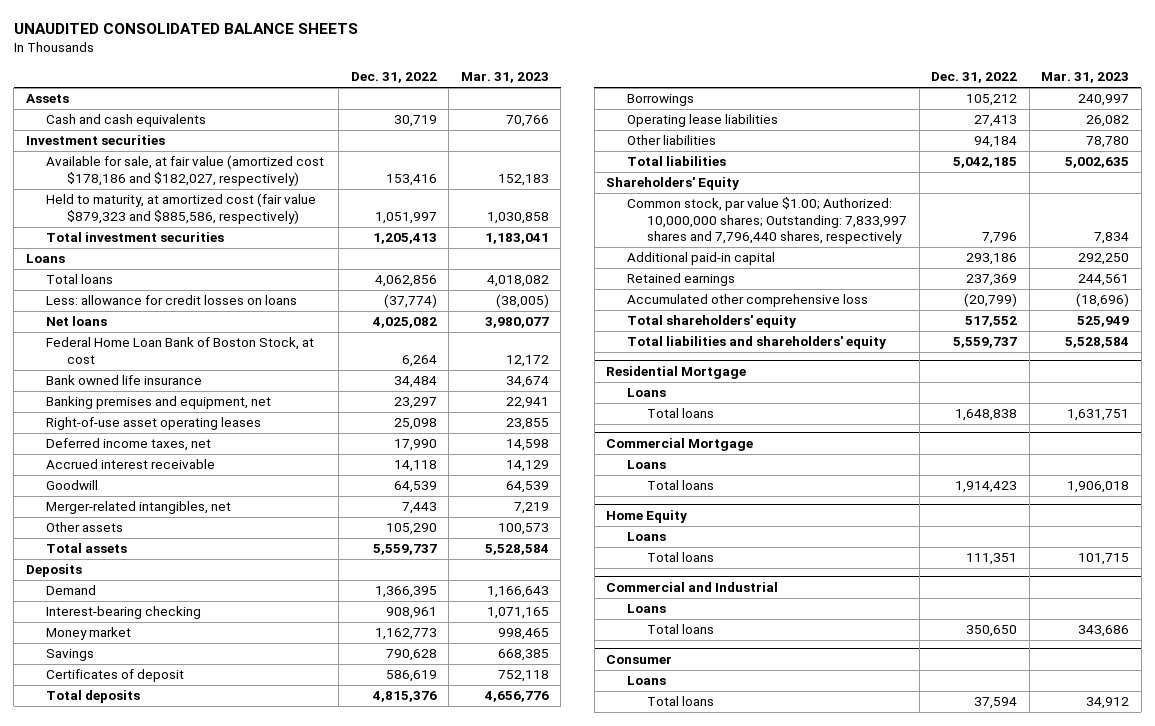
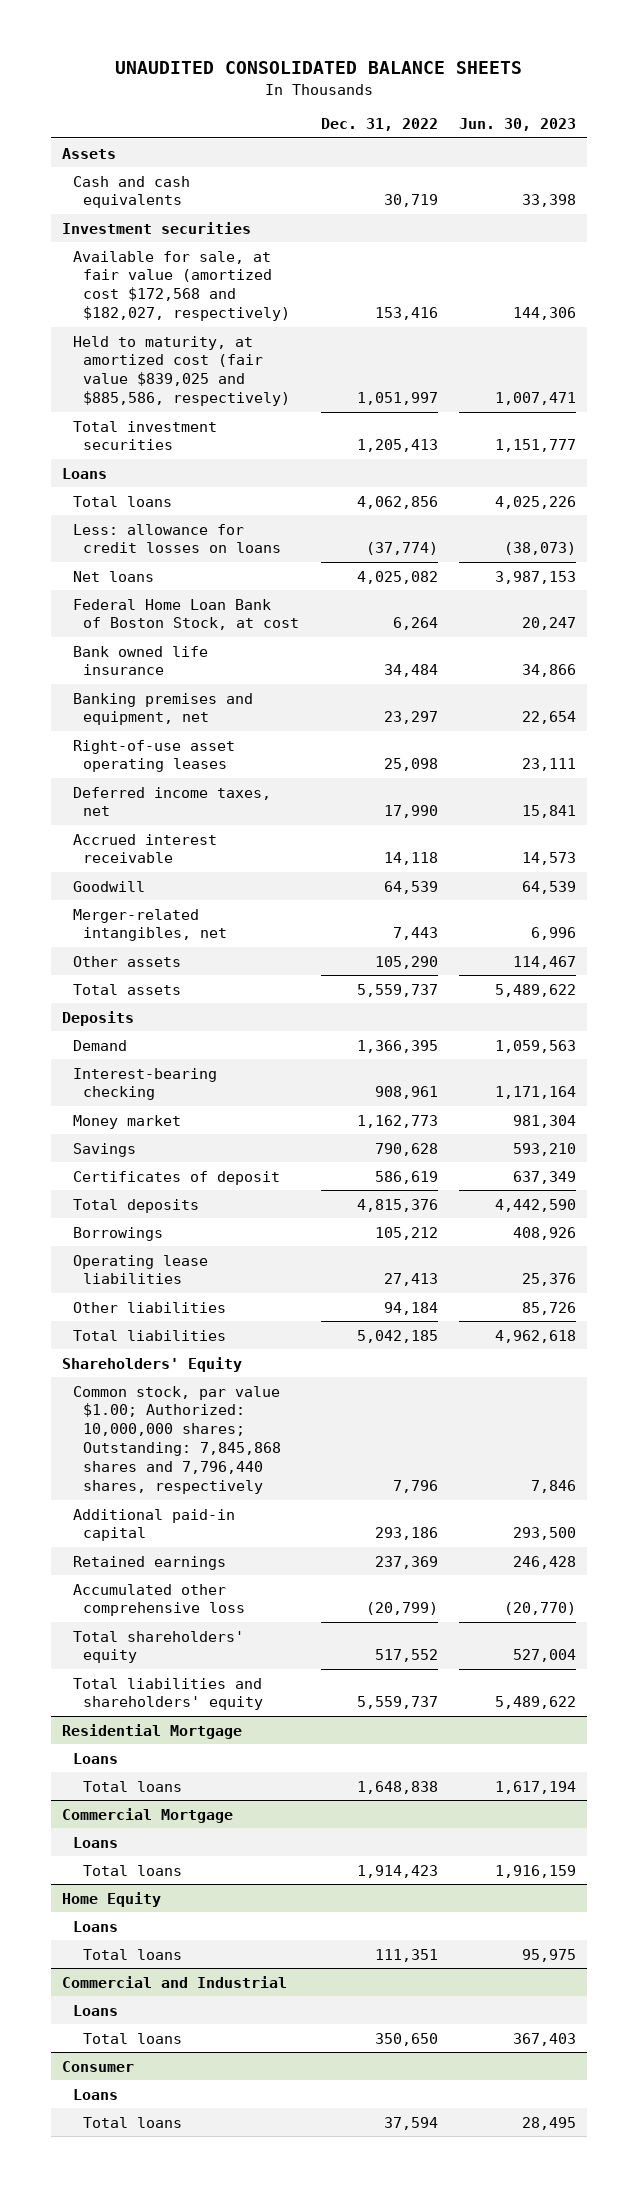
- | Dec. 31, 2022 | Mar. 31, 2023
+ | Dec. 31, 2022 | Jun. 30, 2023
- Available for sale, at fair value (amortized cost $178,186 and $182,027, respectively) | 153,416 | 152,183
- Held to maturity, at amortized cost (fair value $879,323 and $885,586, respectively) | 1,051,997 | 1,030,858
+ Available for sale, at fair value (amortized cost $172,568 and $182,027, respectively) | 153,416 | 144,306
+ Held to maturity, at amortized cost (fair value $839,025 and $885,586, respectively) | 1,051,997 | 1,007,471
- Common stock, par value $1.00; Authorized: 10,000,000 shares; Outstanding: 7,833,997 shares and 7,796,440 shares, respectively | 7,796 | 7,834
+ Common stock, par value $1.00; Authorized: 10,000,000 shares; Outstanding: 7,845,868 shares and 7,796,440 shares, respectively | 7,796 | 7,846

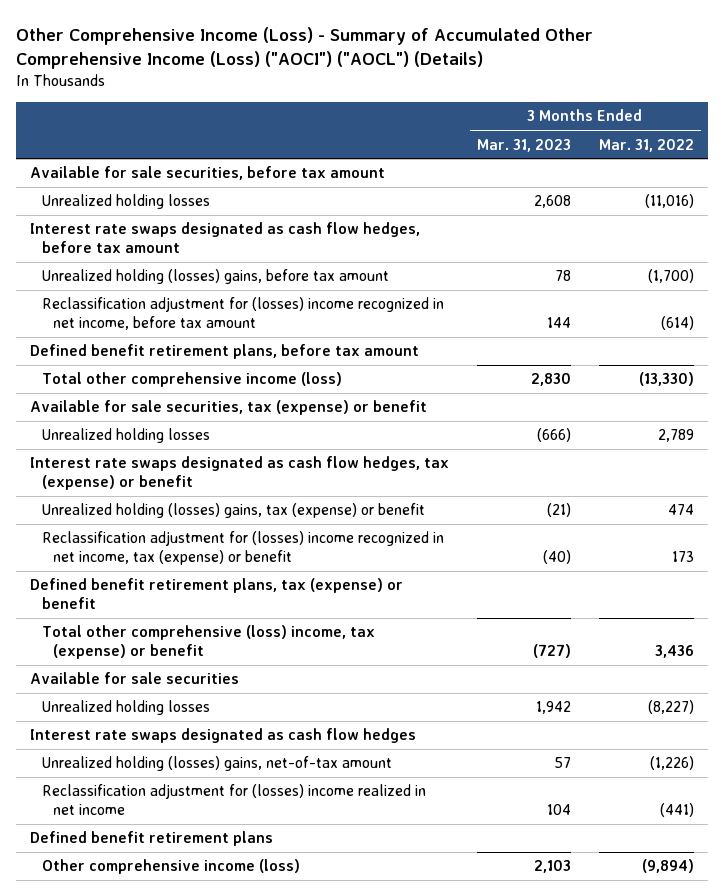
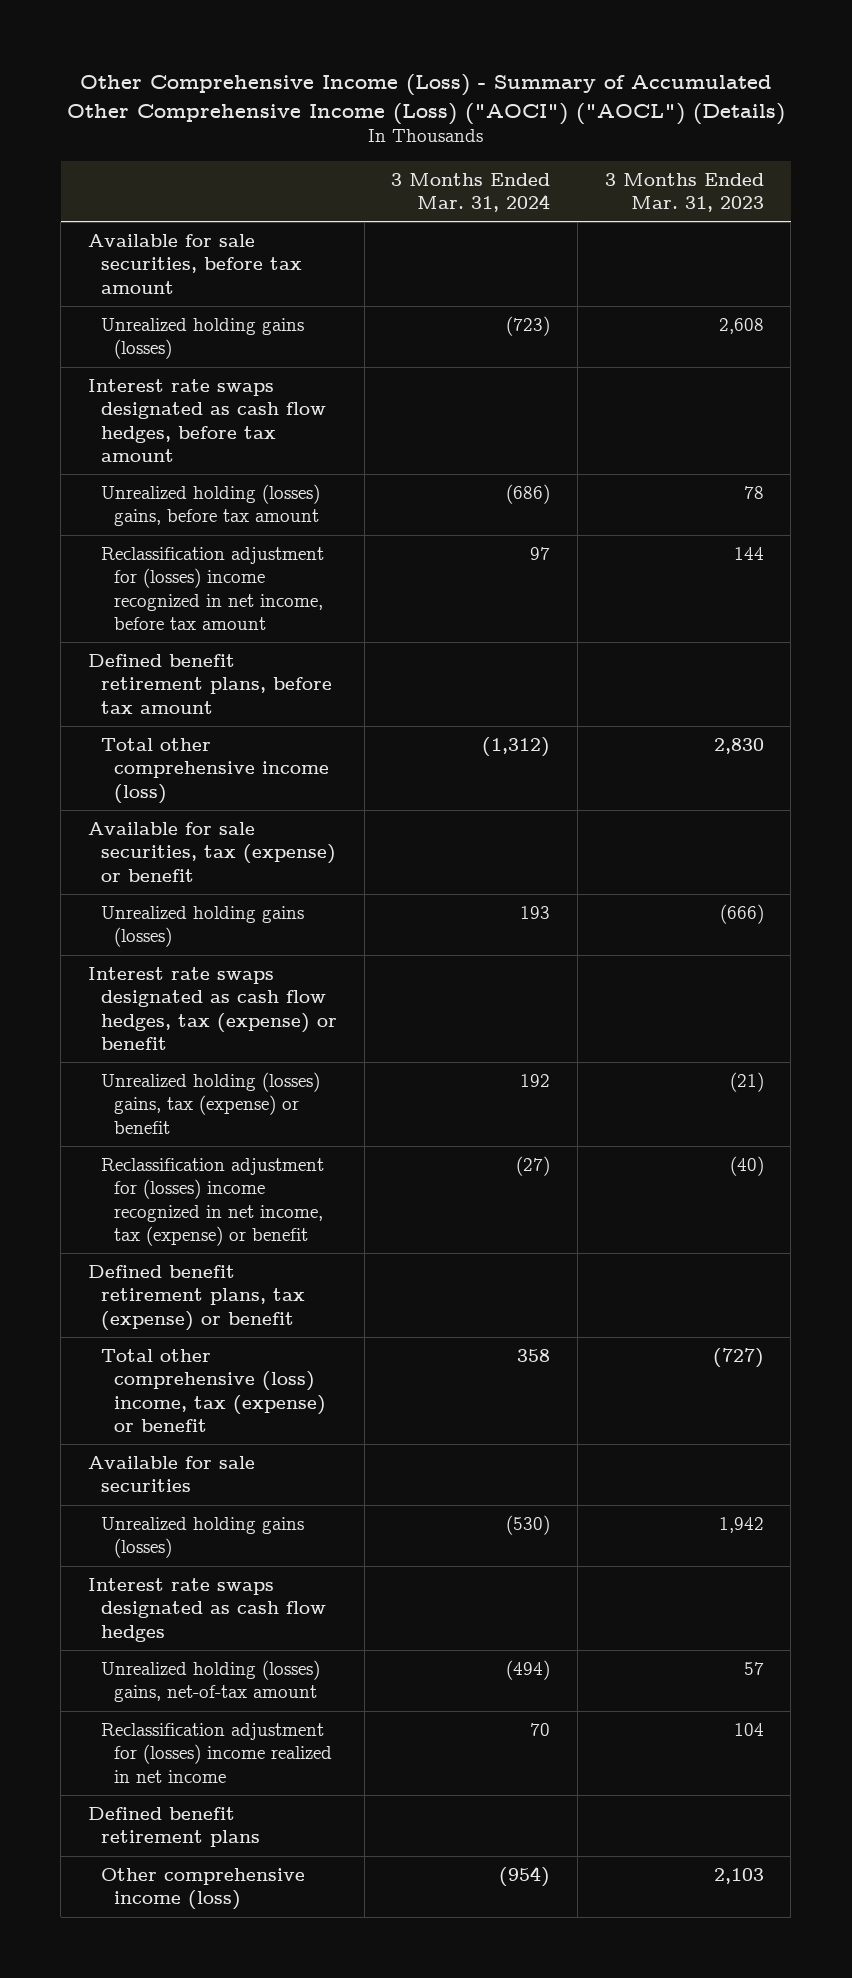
- | 3 Months Ended Mar. 31, 2023 | 3 Months Ended Mar. 31, 2022
+ | 3 Months Ended Mar. 31, 2024 | 3 Months Ended Mar. 31, 2023
- Unrealized holding losses | 2,608 | (11,016)
+ Unrealized holding gains (losses) | (723) | 2,608
- Unrealized holding losses | (666) | 2,789
+ Unrealized holding gains (losses) | 193 | (666)
- Unrealized holding losses | 1,942 | (8,227)
+ Unrealized holding gains (losses) | (530) | 1,942

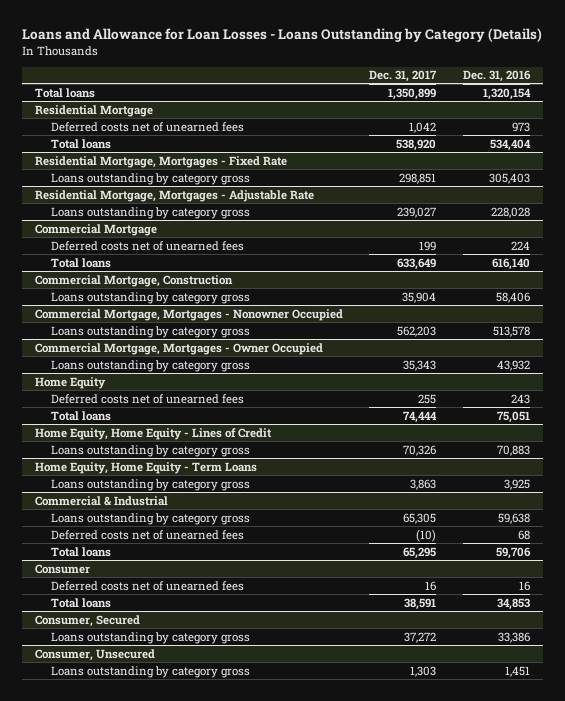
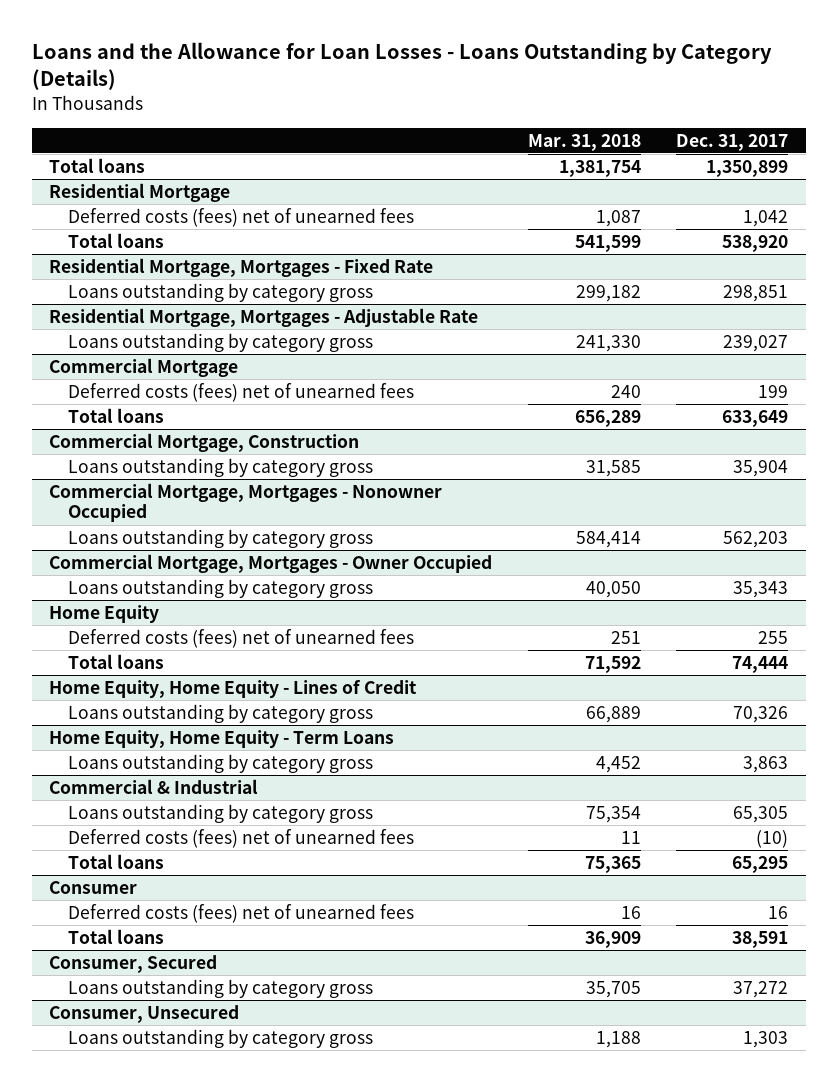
- Loans and Allowance for Loan Losses - Loans Outstanding by Category (Details)
+ Loans and the Allowance for Loan Losses - Loans Outstanding by Category (Details)
- | Dec. 31, 2017 | Dec. 31, 2016
+ | Mar. 31, 2018 | Dec. 31, 2017
@ Residential Mortgage
- Deferred costs net of unearned fees | 1,042 | 973
+ Deferred costs (fees) net of unearned fees | 1,087 | 1,042
@ Commercial Mortgage
- Deferred costs net of unearned fees | 199 | 224
+ Deferred costs (fees) net of unearned fees | 240 | 199
@ Home Equity
- Deferred costs net of unearned fees | 255 | 243
+ Deferred costs (fees) net of unearned fees | 251 | 255
@ Commercial & Industrial
- Deferred costs net of unearned fees | (10) | 68
+ Deferred costs (fees) net of unearned fees | 11 | (10)
@ Consumer
- Deferred costs net of unearned fees | 16 | 16
+ Deferred costs (fees) net of unearned fees | 16 | 16

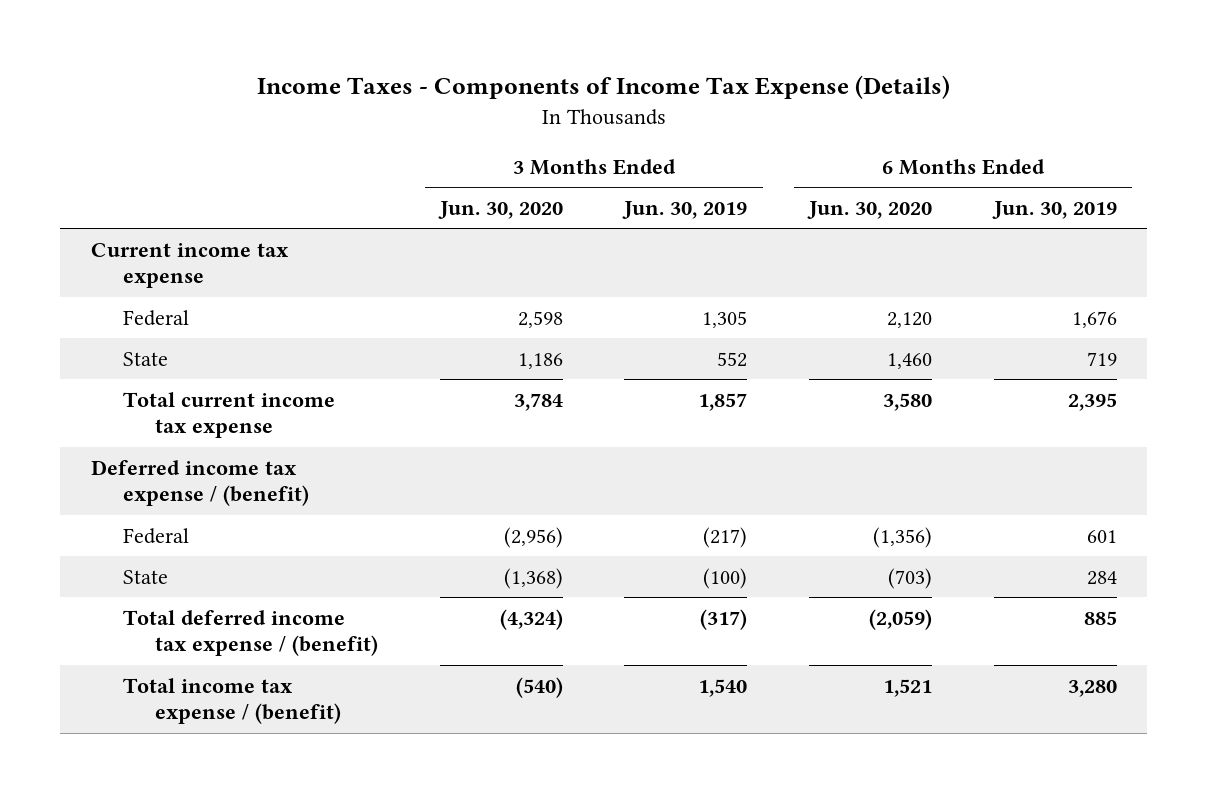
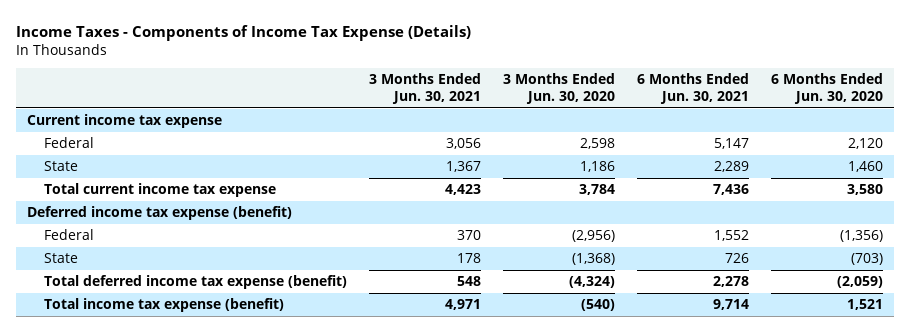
- | 3 Months Ended Jun. 30, 2020 | 3 Months Ended Jun. 30, 2019 | 6 Months Ended Jun. 30, 2020 | 6 Months Ended Jun. 30, 2019
+ | 3 Months Ended Jun. 30, 2021 | 3 Months Ended Jun. 30, 2020 | 6 Months Ended Jun. 30, 2021 | 6 Months Ended Jun. 30, 2020
- Deferred income tax expense / (benefit)
+ Deferred income tax expense (benefit)
- Total deferred income tax expense / (benefit) | (4,324) | (317) | (2,059) | 885
- Total income tax expense / (benefit) | (540) | 1,540 | 1,521 | 3,280
+ Total deferred income tax expense (benefit) | 548 | (4,324) | 2,278 | (2,059)
+ Total income tax expense (benefit) | 4,971 | (540) | 9,714 | 1,521

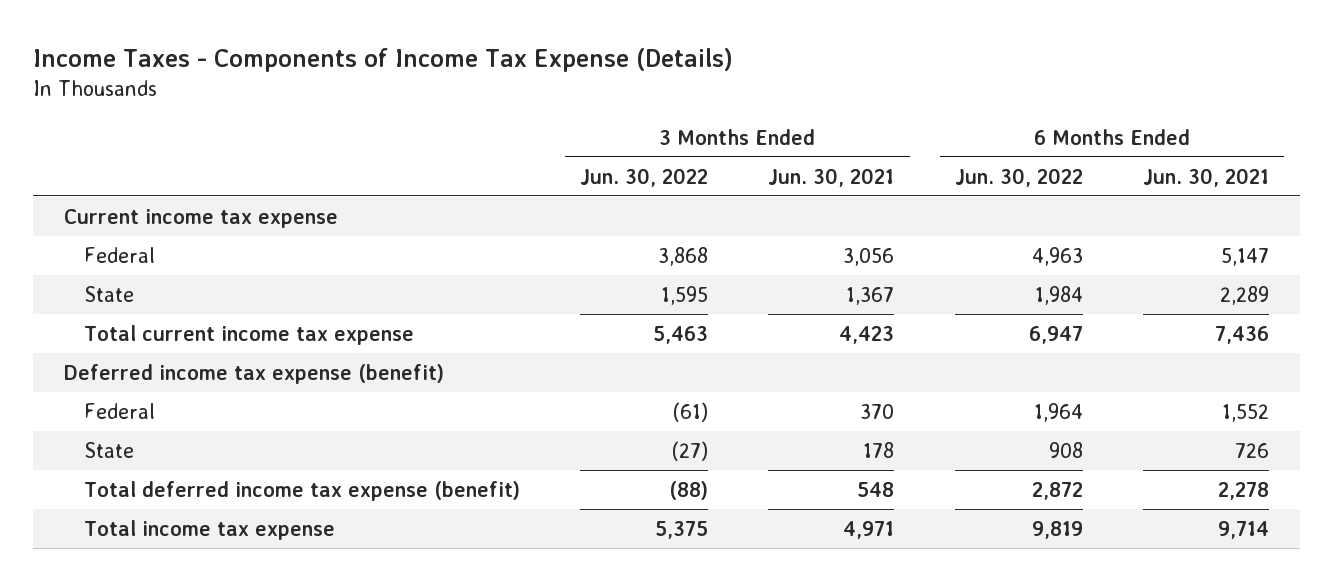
- | 3 Months Ended Jun. 30, 2021 | 3 Months Ended Jun. 30, 2020 | 6 Months Ended Jun. 30, 2021 | 6 Months Ended Jun. 30, 2020
+ | 3 Months Ended Jun. 30, 2022 | 3 Months Ended Jun. 30, 2021 | 6 Months Ended Jun. 30, 2022 | 6 Months Ended Jun. 30, 2021
- Total income tax expense (benefit) | 4,971 | (540) | 9,714 | 1,521
+ Total income tax expense | 5,375 | 4,971 | 9,819 | 9,714

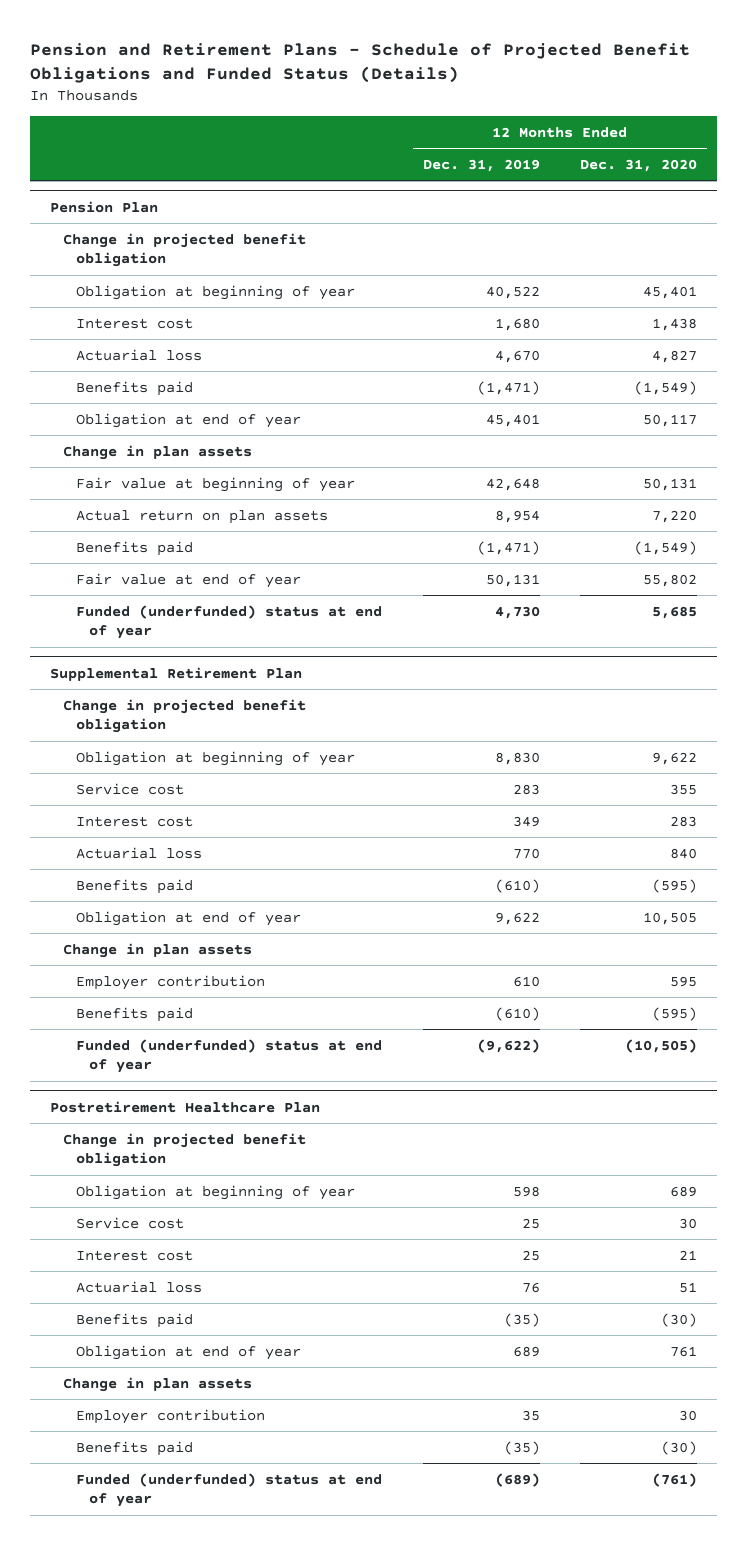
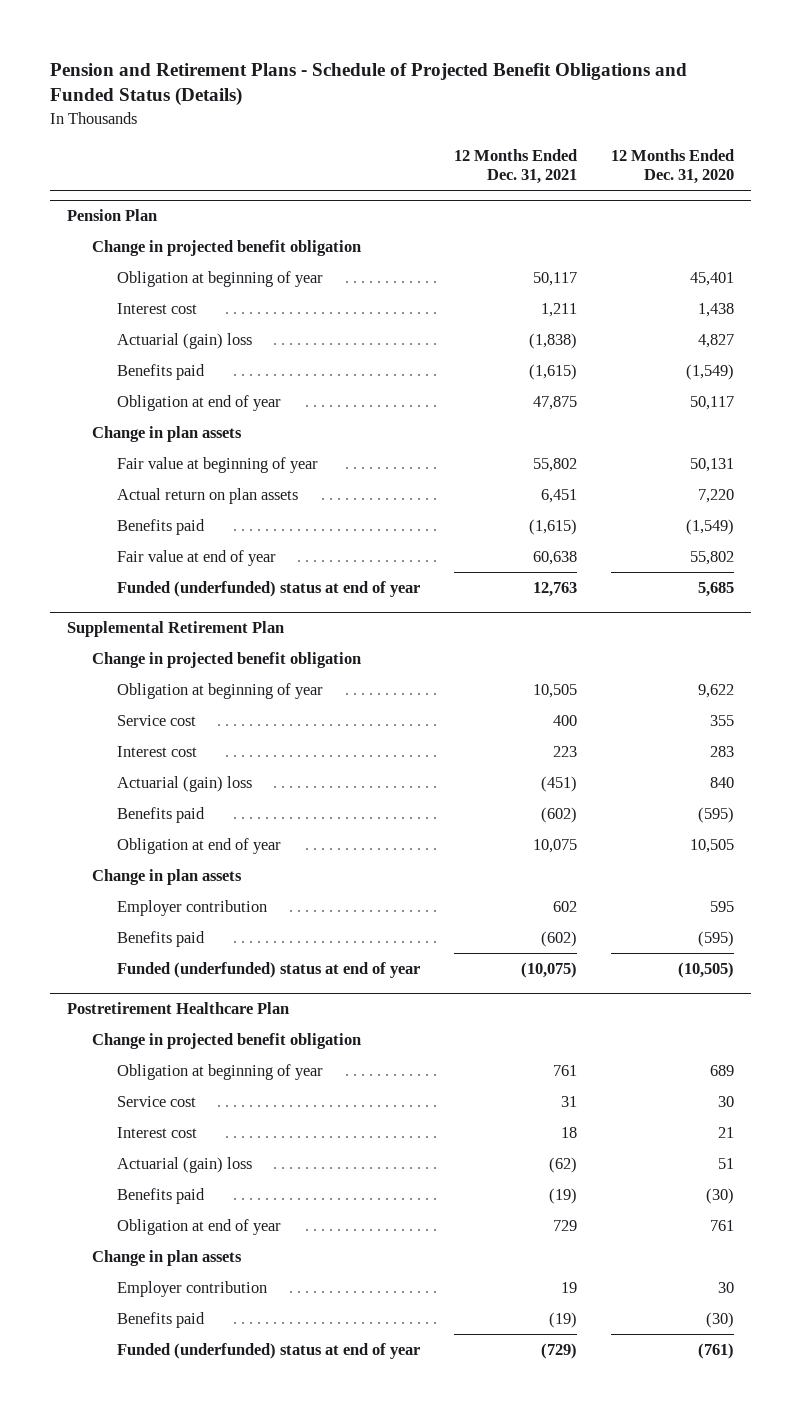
- | 12 Months Ended Dec. 31, 2019 | 12 Months Ended Dec. 31, 2020
+ | 12 Months Ended Dec. 31, 2021 | 12 Months Ended Dec. 31, 2020
@ Pension Plan
- Actuarial loss | 4,670 | 4,827
+ Actuarial (gain) loss | (1,838) | 4,827
@ Supplemental Retirement Plan
- Actuarial loss | 770 | 840
+ Actuarial (gain) loss | (451) | 840
@ Postretirement Healthcare Plan
- Actuarial loss | 76 | 51
+ Actuarial (gain) loss | (62) | 51

